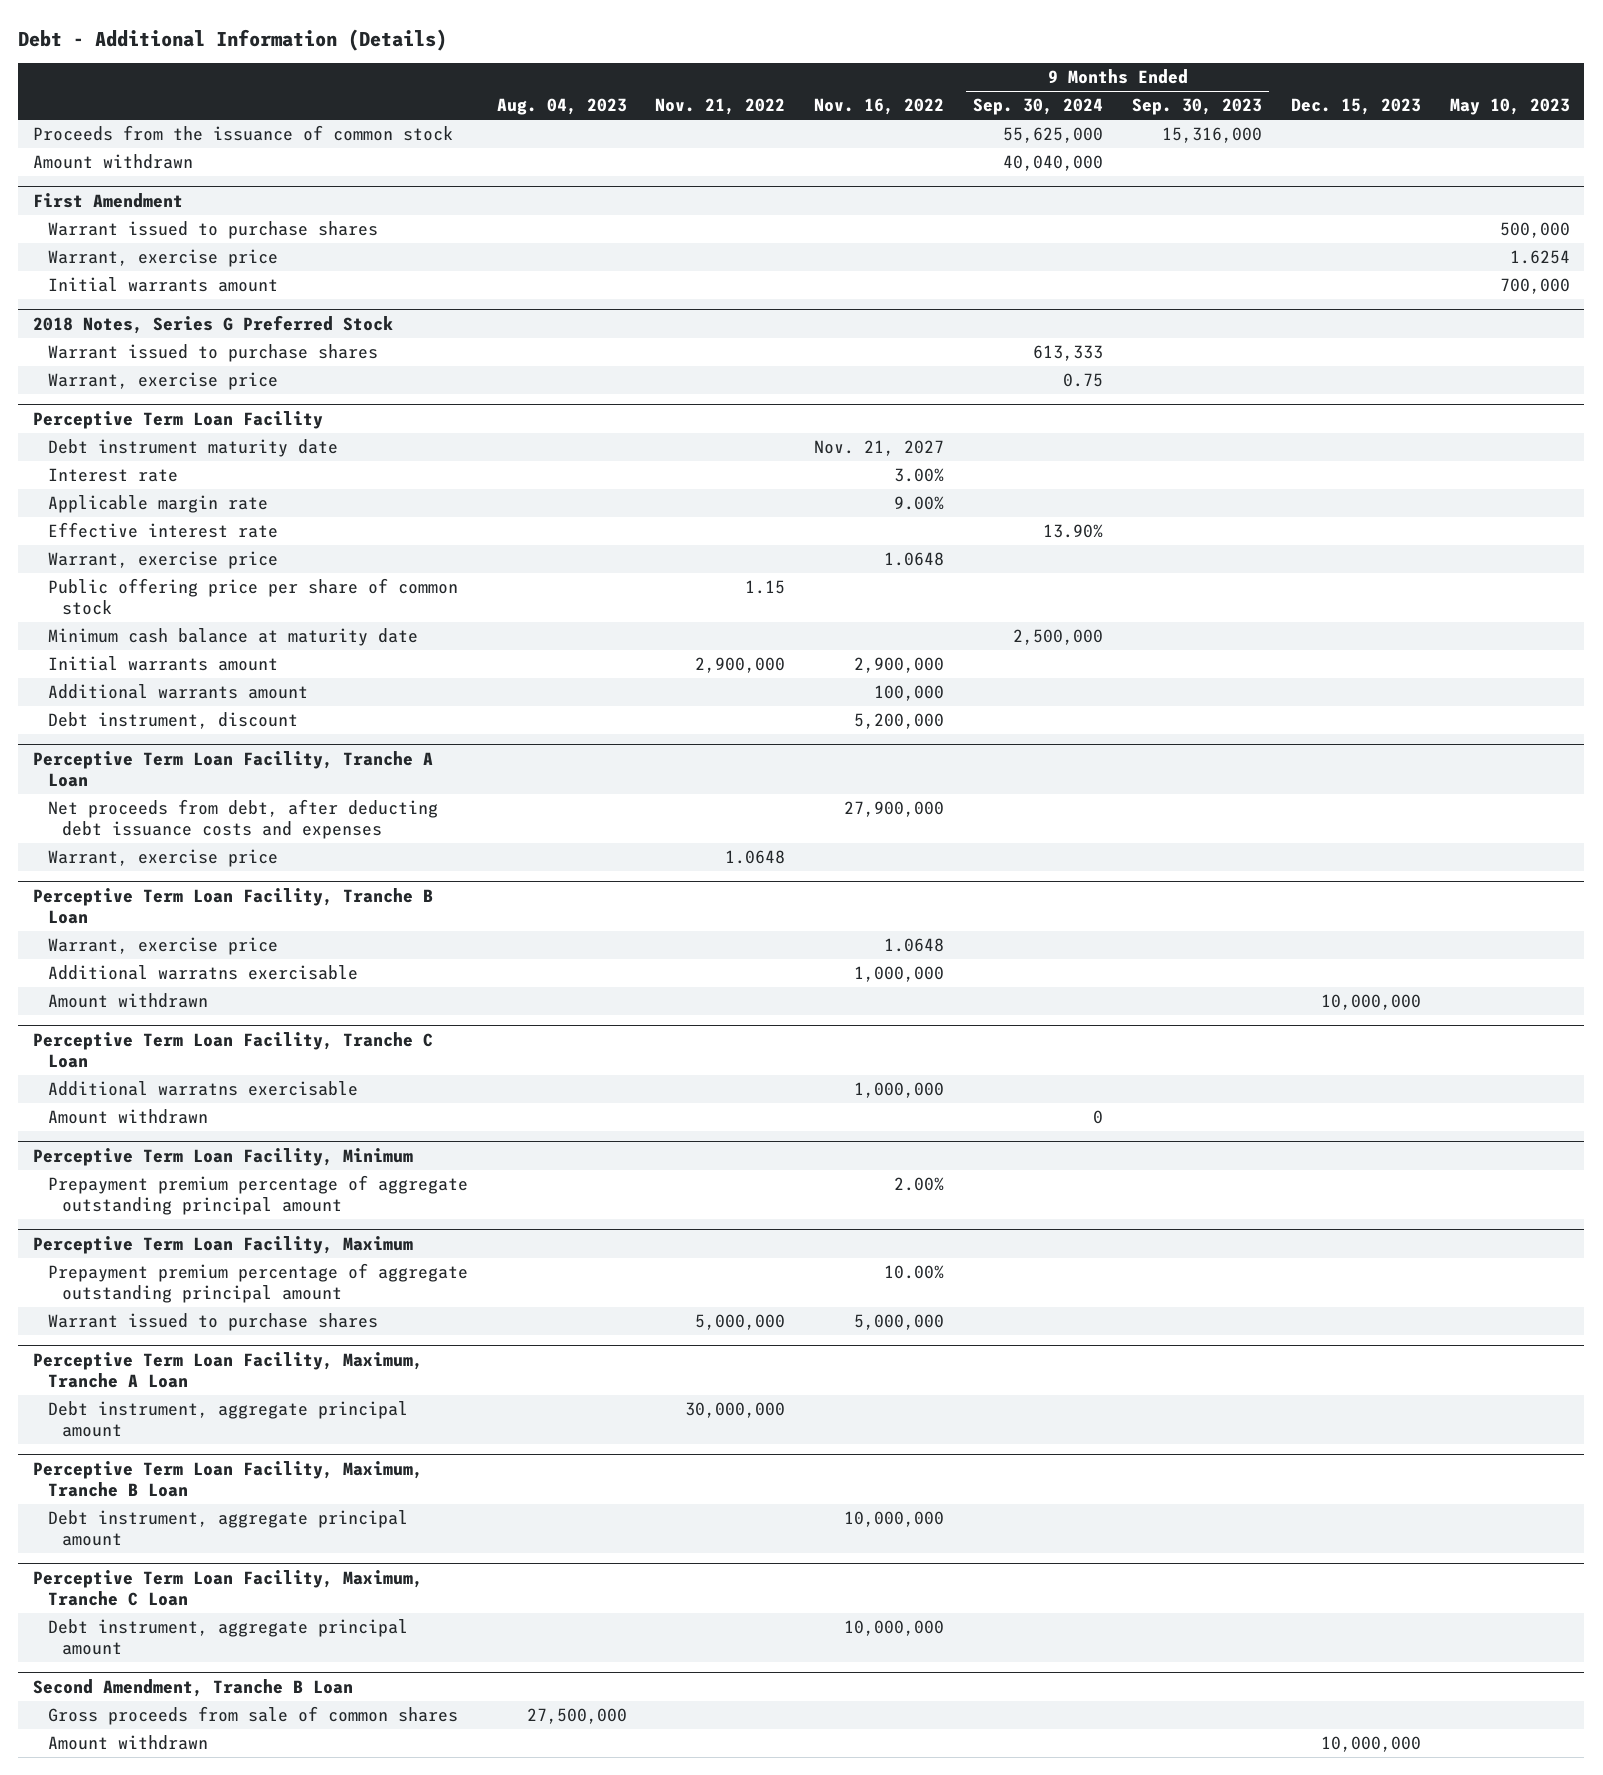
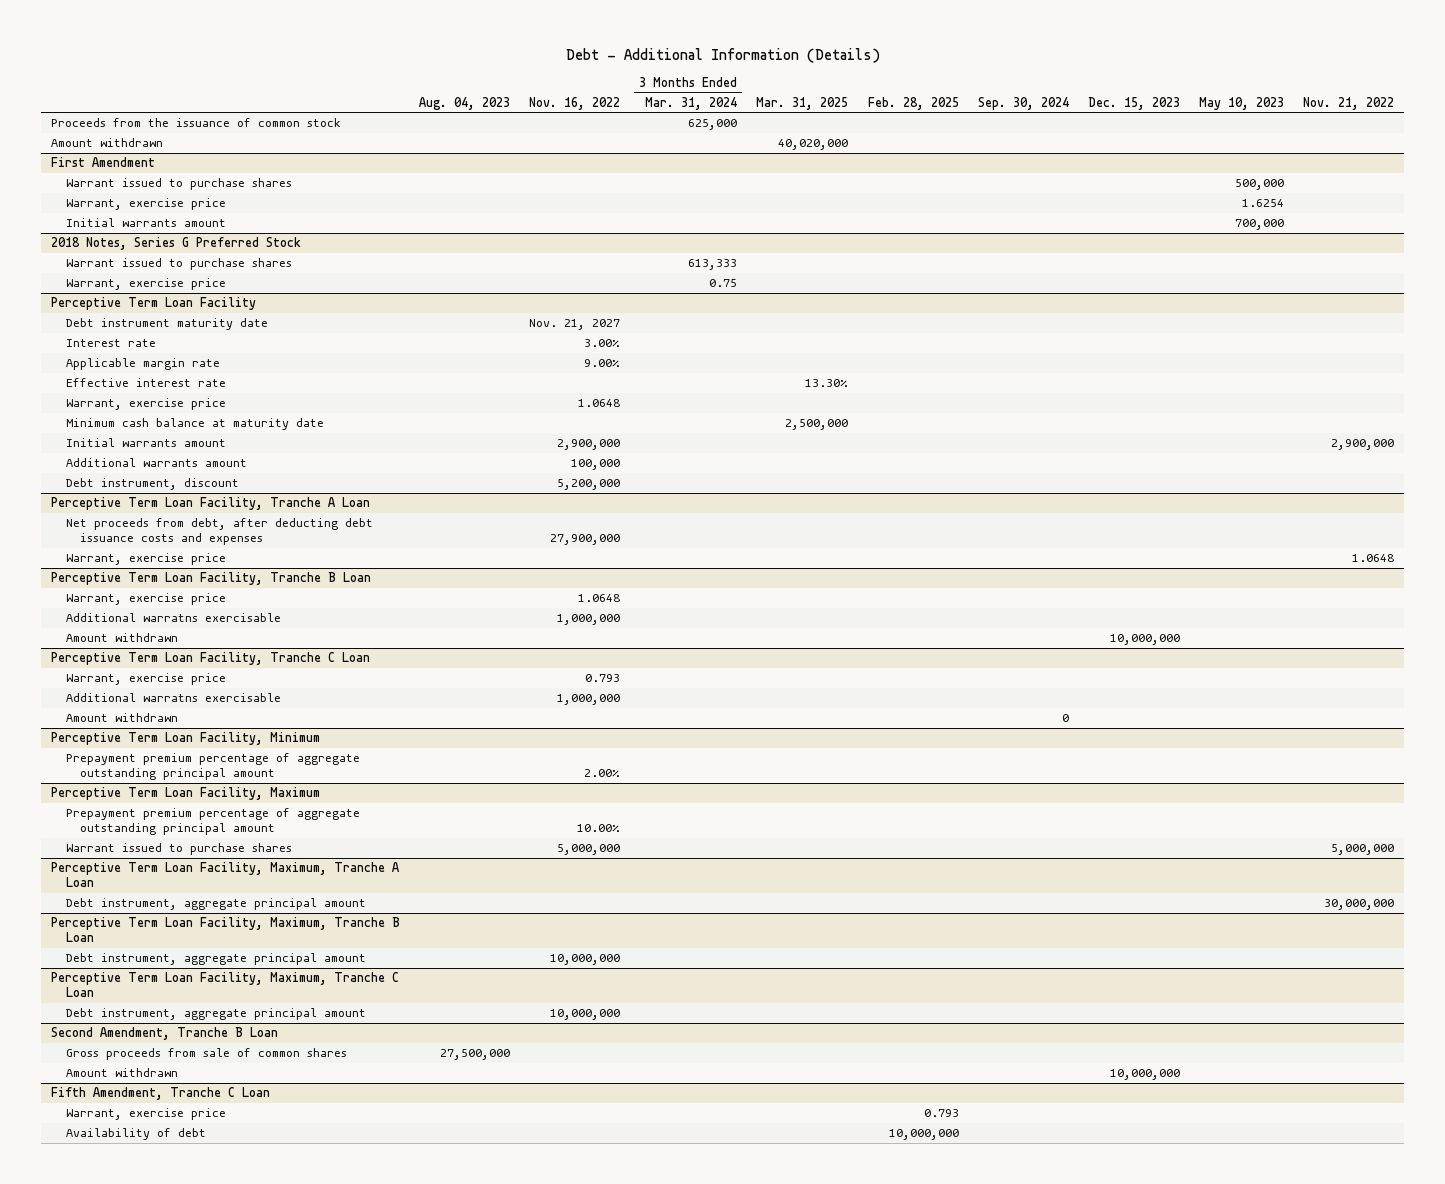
- | Aug. 04, 2023 | Nov. 21, 2022 | Nov. 16, 2022 | 9 Months Ended Sep. 30, 2024 | 9 Months Ended Sep. 30, 2023 | Dec. 15, 2023 | May 10, 2023
+ | Aug. 04, 2023 | Nov. 16, 2022 | 3 Months Ended Mar. 31, 2024 | Mar. 31, 2025 | Feb. 28, 2025 | Sep. 30, 2024 | Dec. 15, 2023 | May 10, 2023 | Nov. 21, 2022
@ Perceptive Term Loan Facility
- Public offering price per share of common stock | | 1.15 | | | | |
@ Perceptive Term Loan Facility, Tranche C Loan
+ Warrant, exercise price | | 0.793 | | | | | | |
+ Fifth Amendment, Tranche C Loan
+ Warrant, exercise price | | | | | 0.793 | | | |
+ Availability of debt | | | | | 10,000,000 | | | |

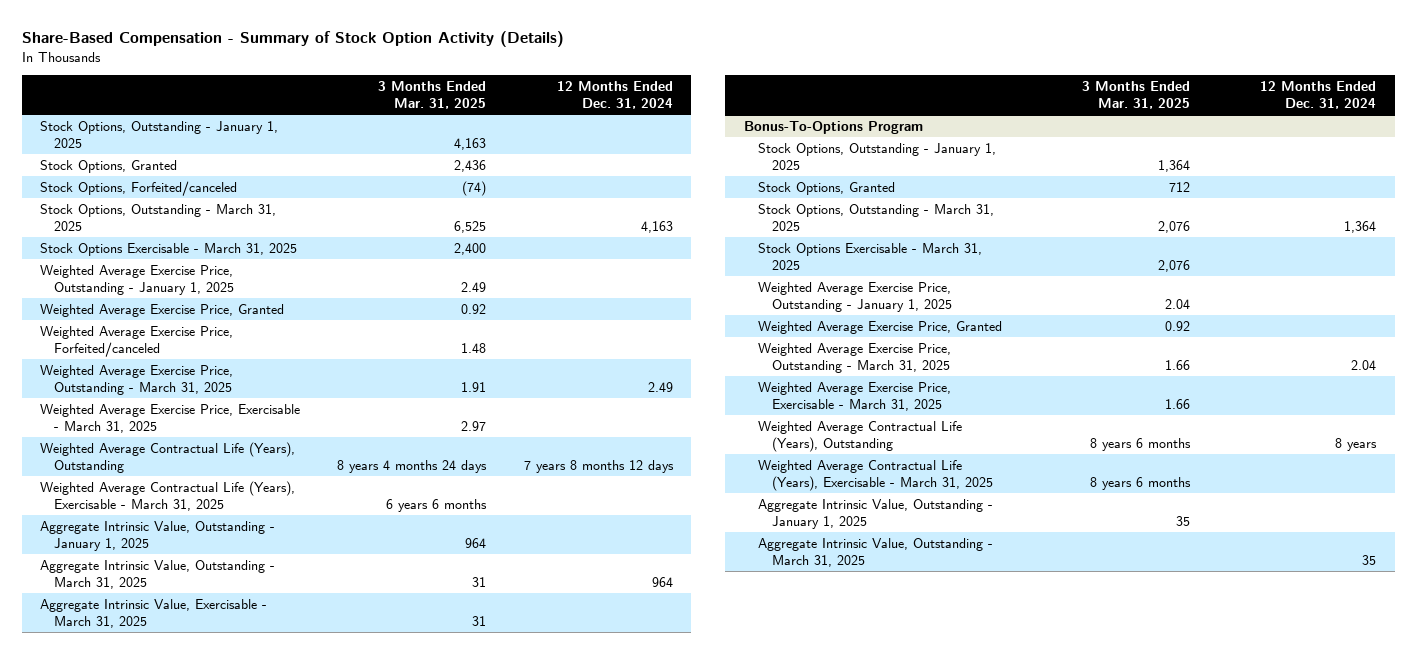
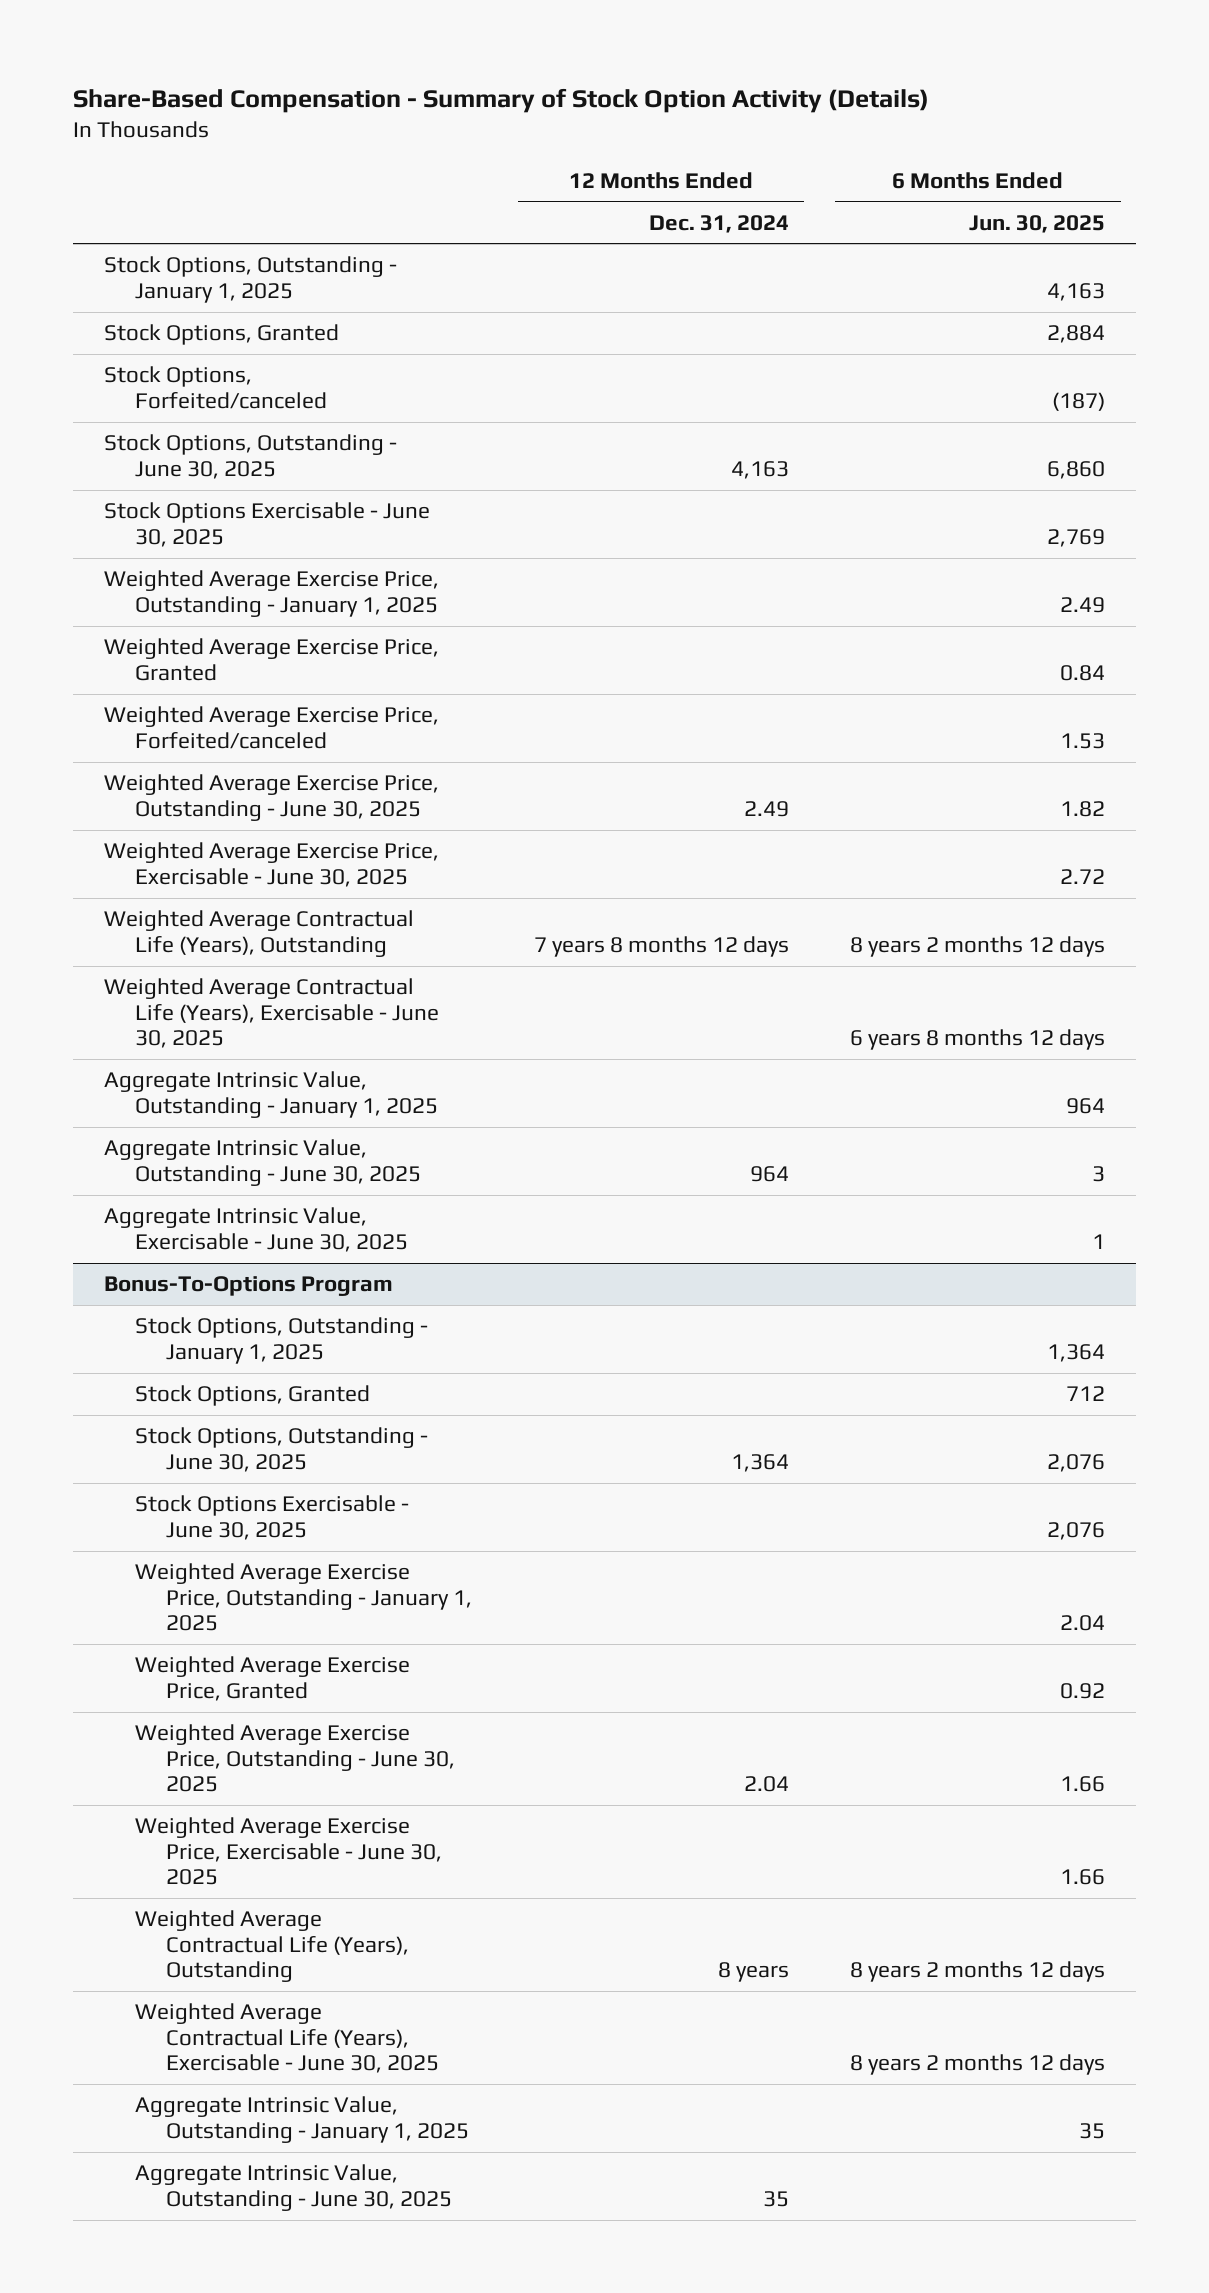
- | 3 Months Ended Mar. 31, 2025 | 12 Months Ended Dec. 31, 2024
+ | 12 Months Ended Dec. 31, 2024 | 6 Months Ended Jun. 30, 2025
- Stock Options, Outstanding - March 31, 2025 | 6,525 | 4,163
- Stock Options Exercisable - March 31, 2025 | 2,400 |
+ Stock Options, Outstanding - June 30, 2025 | 4,163 | 6,860
+ Stock Options Exercisable - June 30, 2025 | | 2,769
- Weighted Average Exercise Price, Outstanding - March 31, 2025 | 1.91 | 2.49
- Weighted Average Exercise Price, Exercisable - March 31, 2025 | 2.97 |
+ Weighted Average Exercise Price, Outstanding - June 30, 2025 | 2.49 | 1.82
+ Weighted Average Exercise Price, Exercisable - June 30, 2025 | | 2.72
- Weighted Average Contractual Life (Years), Exercisable - March 31, 2025 | 6 years 6 months |
+ Weighted Average Contractual Life (Years), Exercisable - June 30, 2025 | | 6 years 8 months 12 days
- Aggregate Intrinsic Value, Outstanding - March 31, 2025 | 31 | 964
- Aggregate Intrinsic Value, Exercisable - March 31, 2025 | 31 |
+ Aggregate Intrinsic Value, Outstanding - June 30, 2025 | 964 | 3
+ Aggregate Intrinsic Value, Exercisable - June 30, 2025 | | 1
@ Bonus-To-Options Program
- Stock Options, Outstanding - March 31, 2025 | 2,076 | 1,364
- Stock Options Exercisable - March 31, 2025 | 2,076 |
+ Stock Options, Outstanding - June 30, 2025 | 1,364 | 2,076
+ Stock Options Exercisable - June 30, 2025 | | 2,076
- Weighted Average Exercise Price, Outstanding - March 31, 2025 | 1.66 | 2.04
- Weighted Average Exercise Price, Exercisable - March 31, 2025 | 1.66 |
+ Weighted Average Exercise Price, Outstanding - June 30, 2025 | 2.04 | 1.66
+ Weighted Average Exercise Price, Exercisable - June 30, 2025 | | 1.66
- Weighted Average Contractual Life (Years), Exercisable - March 31, 2025 | 8 years 6 months |
+ Weighted Average Contractual Life (Years), Exercisable - June 30, 2025 | | 8 years 2 months 12 days
- Aggregate Intrinsic Value, Outstanding - March 31, 2025 | | 35
+ Aggregate Intrinsic Value, Outstanding - June 30, 2025 | 35 |

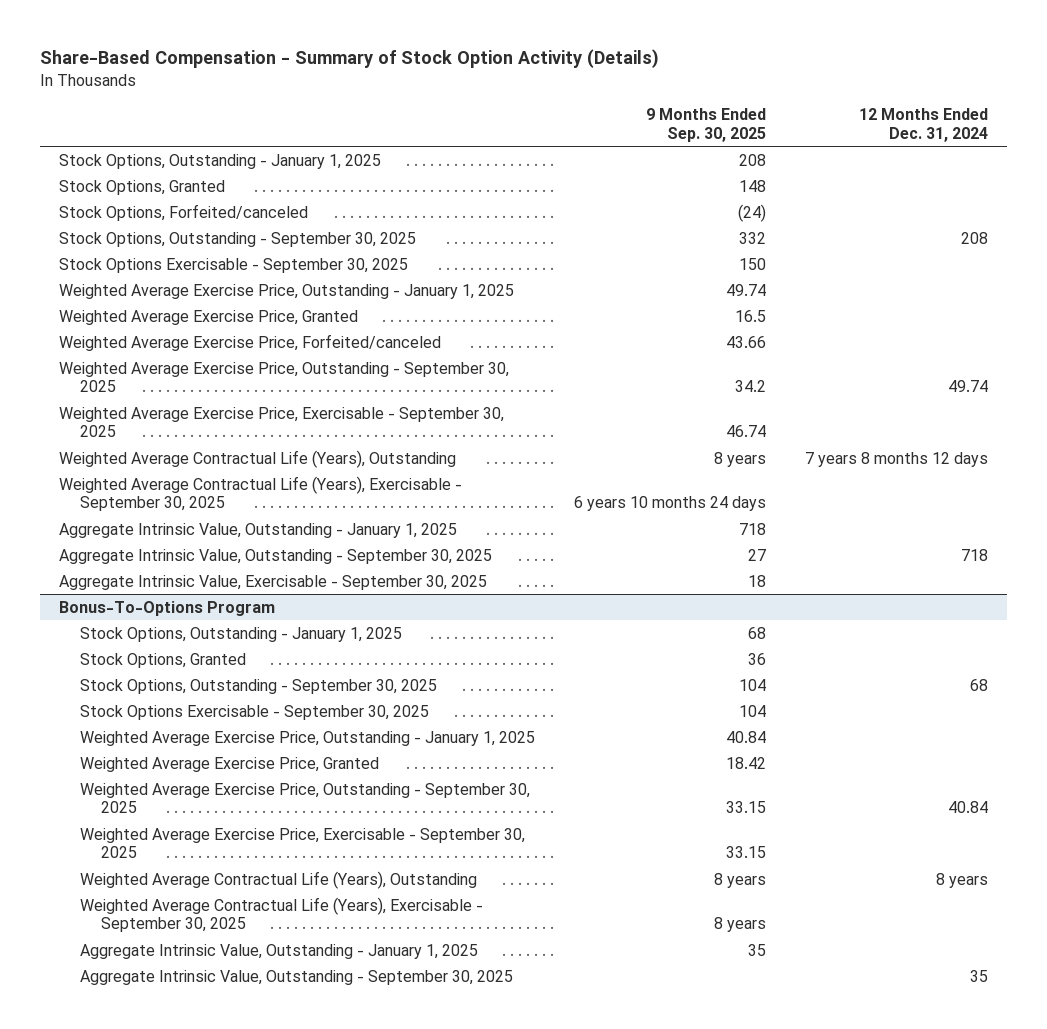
- | 12 Months Ended Dec. 31, 2024 | 6 Months Ended Jun. 30, 2025
+ | 9 Months Ended Sep. 30, 2025 | 12 Months Ended Dec. 31, 2024
- Stock Options, Outstanding - June 30, 2025 | 4,163 | 6,860
- Stock Options Exercisable - June 30, 2025 | | 2,769
+ Stock Options, Outstanding - September 30, 2025 | 332 | 208
+ Stock Options Exercisable - September 30, 2025 | 150 |
- Weighted Average Exercise Price, Outstanding - June 30, 2025 | 2.49 | 1.82
- Weighted Average Exercise Price, Exercisable - June 30, 2025 | | 2.72
+ Weighted Average Exercise Price, Outstanding - September 30, 2025 | 34.2 | 49.74
+ Weighted Average Exercise Price, Exercisable - September 30, 2025 | 46.74 |
- Weighted Average Contractual Life (Years), Exercisable - June 30, 2025 | | 6 years 8 months 12 days
+ Weighted Average Contractual Life (Years), Exercisable - September 30, 2025 | 6 years 10 months 24 days |
- Aggregate Intrinsic Value, Outstanding - June 30, 2025 | 964 | 3
- Aggregate Intrinsic Value, Exercisable - June 30, 2025 | | 1
+ Aggregate Intrinsic Value, Outstanding - September 30, 2025 | 27 | 718
+ Aggregate Intrinsic Value, Exercisable - September 30, 2025 | 18 |
@ Bonus-To-Options Program
- Stock Options, Outstanding - June 30, 2025 | 1,364 | 2,076
- Stock Options Exercisable - June 30, 2025 | | 2,076
+ Stock Options, Outstanding - September 30, 2025 | 104 | 68
+ Stock Options Exercisable - September 30, 2025 | 104 |
- Weighted Average Exercise Price, Outstanding - June 30, 2025 | 2.04 | 1.66
- Weighted Average Exercise Price, Exercisable - June 30, 2025 | | 1.66
+ Weighted Average Exercise Price, Outstanding - September 30, 2025 | 33.15 | 40.84
+ Weighted Average Exercise Price, Exercisable - September 30, 2025 | 33.15 |
- Weighted Average Contractual Life (Years), Exercisable - June 30, 2025 | | 8 years 2 months 12 days
+ Weighted Average Contractual Life (Years), Exercisable - September 30, 2025 | 8 years |
- Aggregate Intrinsic Value, Outstanding - June 30, 2025 | 35 |
+ Aggregate Intrinsic Value, Outstanding - September 30, 2025 | | 35

